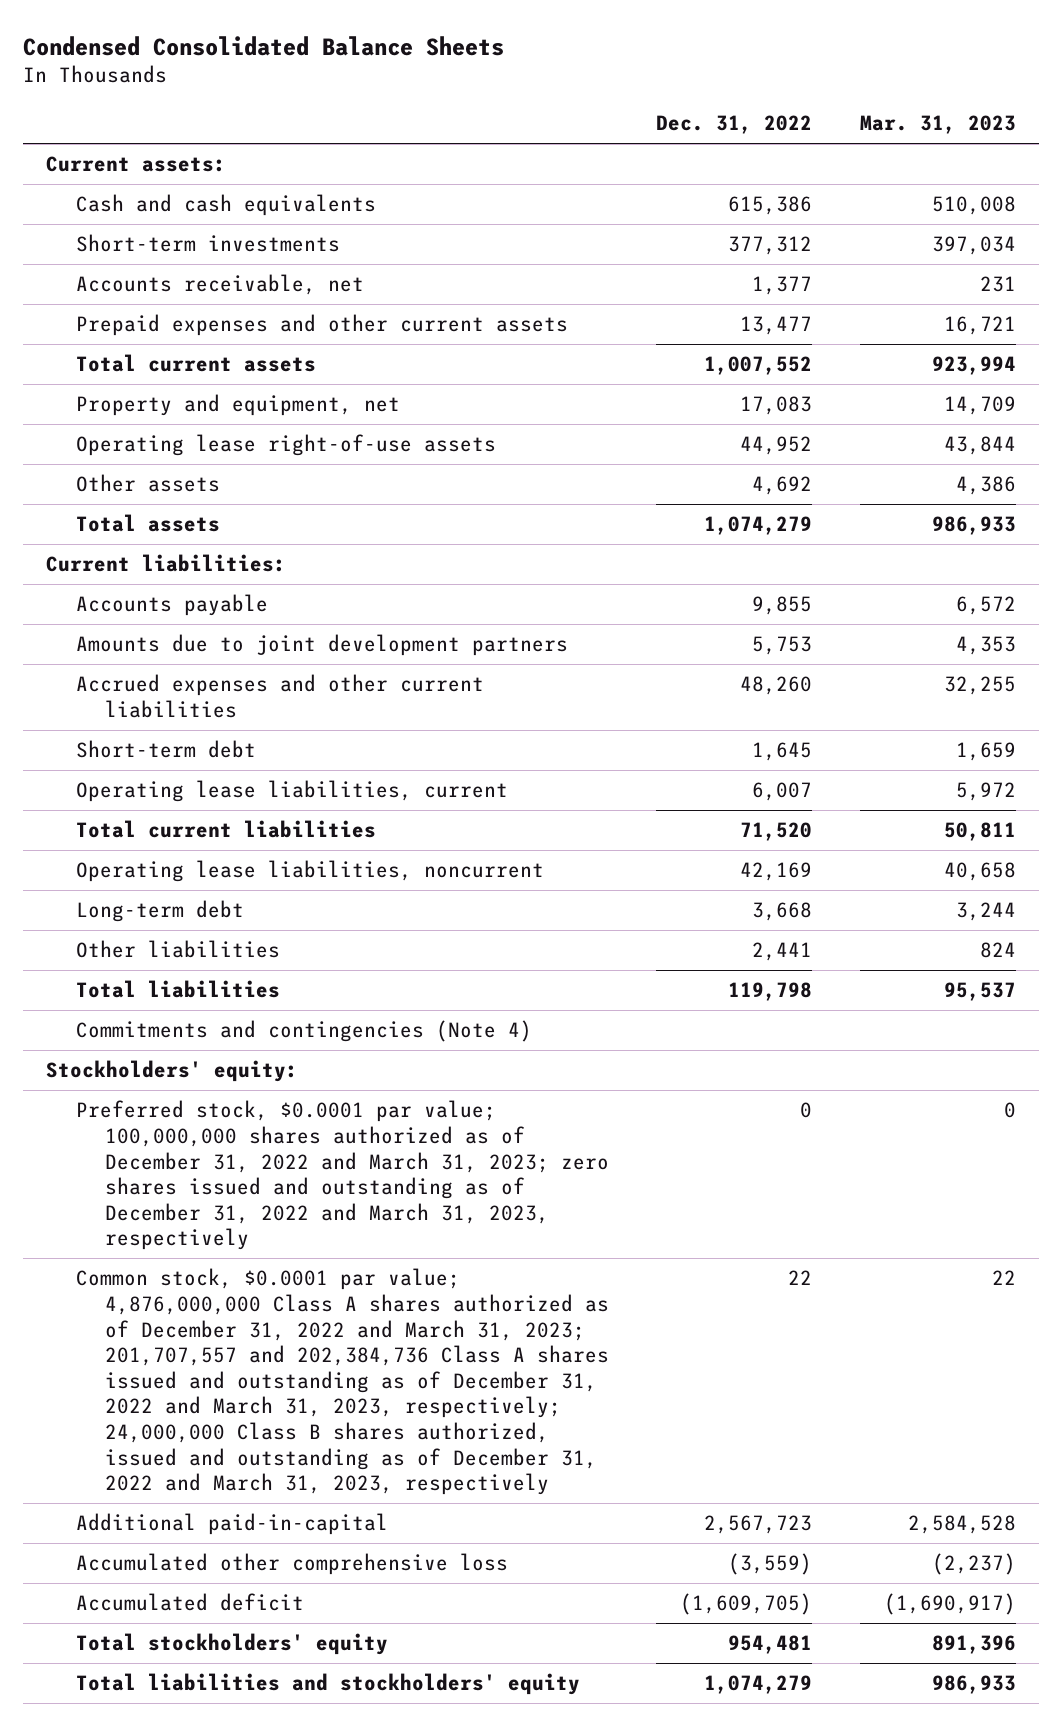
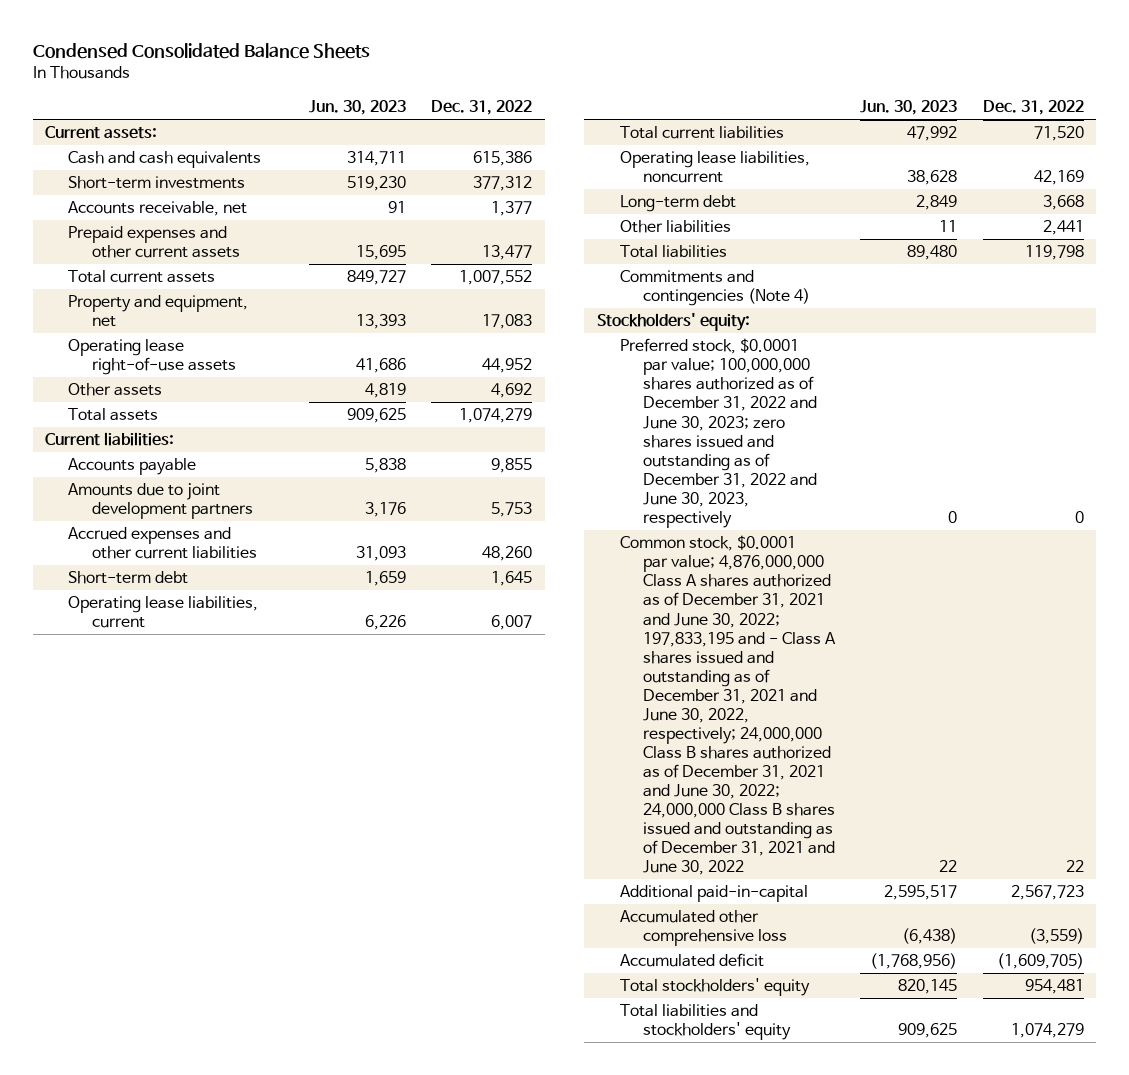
- | Dec. 31, 2022 | Mar. 31, 2023
+ | Jun. 30, 2023 | Dec. 31, 2022
- Preferred stock, $0.0001 par value; 100,000,000 shares authorized as of December 31, 2022 and March 31, 2023; zero shares issued and outstanding as of December 31, 2022 and March 31, 2023, respectively | 0 | 0
- Common stock, $0.0001 par value; 4,876,000,000 Class A shares authorized as of December 31, 2022 and March 31, 2023; 201,707,557 and 202,384,736 Class A shares issued and outstanding as of December 31, 2022 and March 31, 2023, respectively; 24,000,000 Class B shares authorized, issued and outstanding as of December 31, 2022 and March 31, 2023, respectively | 22 | 22
+ Preferred stock, $0.0001 par value; 100,000,000 shares authorized as of December 31, 2022 and June 30, 2023; zero shares issued and outstanding as of December 31, 2022 and June 30, 2023, respectively | 0 | 0
+ Common stock, $0.0001 par value; 4,876,000,000 Class A shares authorized as of December 31, 2021 and June 30, 2022; 197,833,195 and - Class A shares issued and outstanding as of December 31, 2021 and June 30, 2022, respectively; 24,000,000 Class B shares authorized as of December 31, 2021 and June 30, 2022; 24,000,000 Class B shares issued and outstanding as of December 31, 2021 and June 30, 2022 | 22 | 22

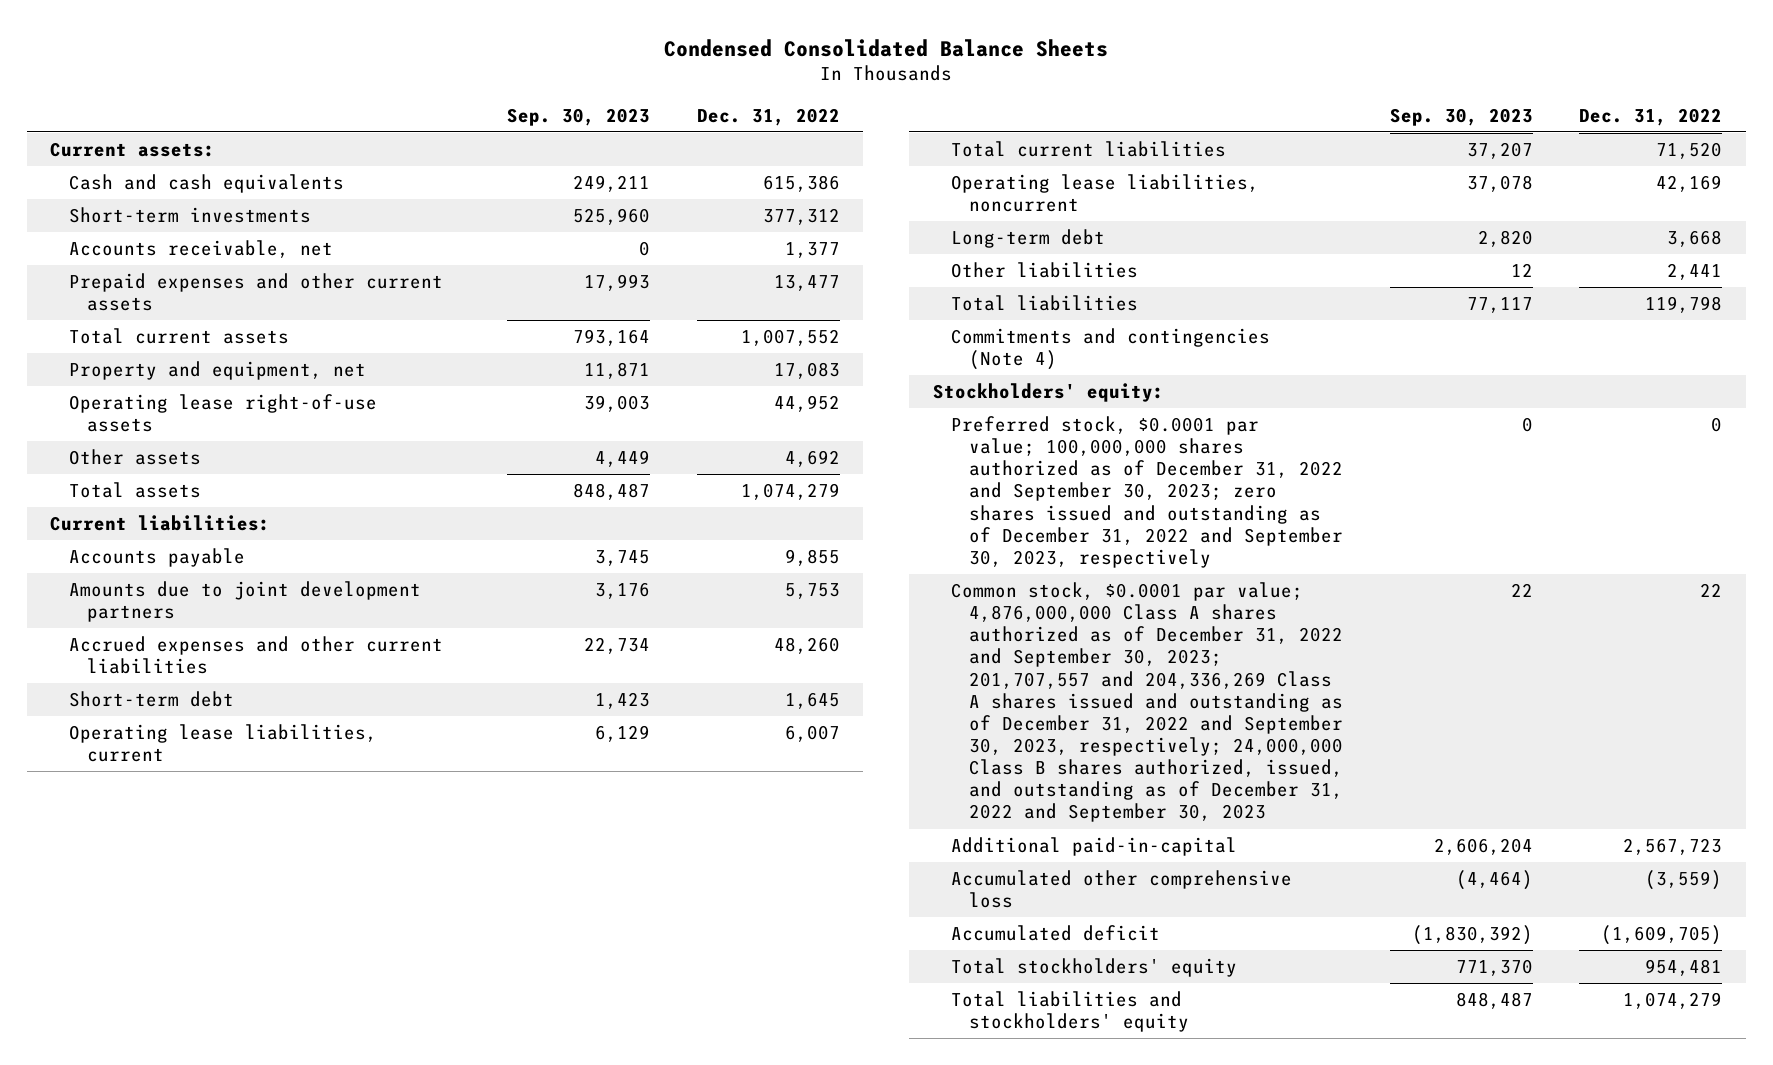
- | Jun. 30, 2023 | Dec. 31, 2022
+ | Sep. 30, 2023 | Dec. 31, 2022
- Preferred stock, $0.0001 par value; 100,000,000 shares authorized as of December 31, 2022 and June 30, 2023; zero shares issued and outstanding as of December 31, 2022 and June 30, 2023, respectively | 0 | 0
- Common stock, $0.0001 par value; 4,876,000,000 Class A shares authorized as of December 31, 2021 and June 30, 2022; 197,833,195 and - Class A shares issued and outstanding as of December 31, 2021 and June 30, 2022, respectively; 24,000,000 Class B shares authorized as of December 31, 2021 and June 30, 2022; 24,000,000 Class B shares issued and outstanding as of December 31, 2021 and June 30, 2022 | 22 | 22
+ Preferred stock, $0.0001 par value; 100,000,000 shares authorized as of December 31, 2022 and September 30, 2023; zero shares issued and outstanding as of December 31, 2022 and September 30, 2023, respectively | 0 | 0
+ Common stock, $0.0001 par value; 4,876,000,000 Class A shares authorized as of December 31, 2022 and September 30, 2023; 201,707,557 and 204,336,269 Class A shares issued and outstanding as of December 31, 2022 and September 30, 2023, respectively; 24,000,000 Class B shares authorized, issued, and outstanding as of December 31, 2022 and September 30, 2023 | 22 | 22

